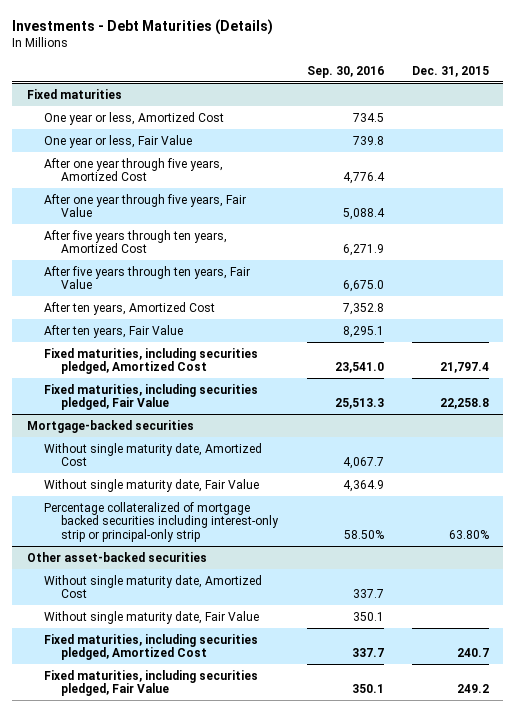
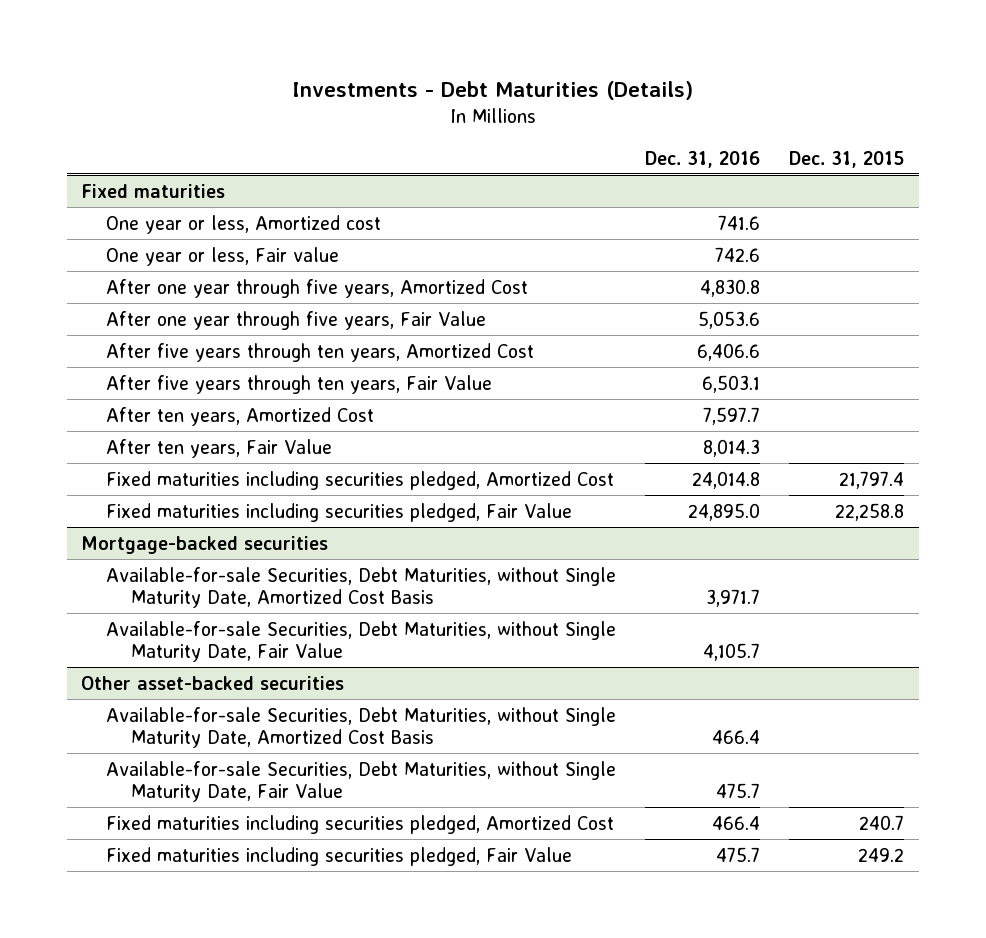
- | Sep. 30, 2016 | Dec. 31, 2015
+ | Dec. 31, 2016 | Dec. 31, 2015
@ Fixed maturities
- One year or less, Amortized Cost | 734.5 |
- One year or less, Fair Value | 739.8 |
+ One year or less, Amortized cost | 741.6 |
+ One year or less, Fair value | 742.6 |
- Fixed maturities, including securities pledged, Amortized Cost | 23,541.0 | 21,797.4
- Fixed maturities, including securities pledged, Fair Value | 25,513.3 | 22,258.8
+ Fixed maturities including securities pledged, Amortized Cost | 24,014.8 | 21,797.4
+ Fixed maturities including securities pledged, Fair Value | 24,895.0 | 22,258.8
@ Mortgage-backed securities
- Without single maturity date, Amortized Cost | 4,067.7 |
- Without single maturity date, Fair Value | 4,364.9 |
- Percentage collateralized of mortgage backed securities including interest-only strip or principal-only strip | 58.50% | 63.80%
+ Available-for-sale Securities, Debt Maturities, without Single Maturity Date, Amortized Cost Basis | 3,971.7 |
+ Available-for-sale Securities, Debt Maturities, without Single Maturity Date, Fair Value | 4,105.7 |
@ Other asset-backed securities
- Without single maturity date, Amortized Cost | 337.7 |
- Without single maturity date, Fair Value | 350.1 |
- Fixed maturities, including securities pledged, Amortized Cost | 337.7 | 240.7
- Fixed maturities, including securities pledged, Fair Value | 350.1 | 249.2
+ Available-for-sale Securities, Debt Maturities, without Single Maturity Date, Amortized Cost Basis | 466.4 |
+ Available-for-sale Securities, Debt Maturities, without Single Maturity Date, Fair Value | 475.7 |
+ Fixed maturities including securities pledged, Amortized Cost | 466.4 | 240.7
+ Fixed maturities including securities pledged, Fair Value | 475.7 | 249.2

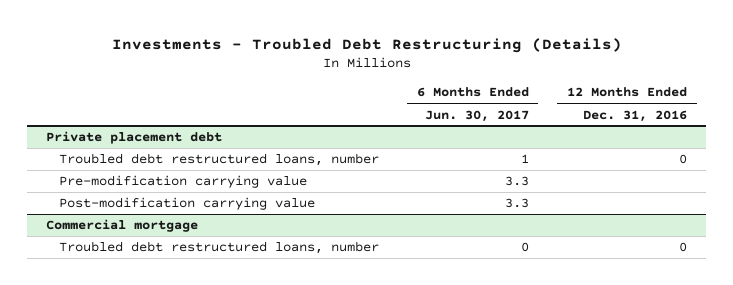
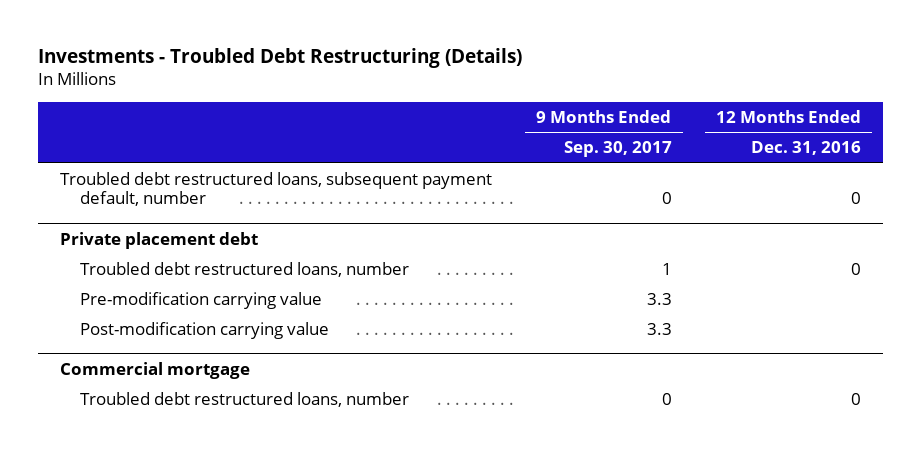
- | 6 Months Ended Jun. 30, 2017 | 12 Months Ended Dec. 31, 2016
+ | 9 Months Ended Sep. 30, 2017 | 12 Months Ended Dec. 31, 2016
+ Troubled debt restructured loans, subsequent payment default, number | 0 | 0

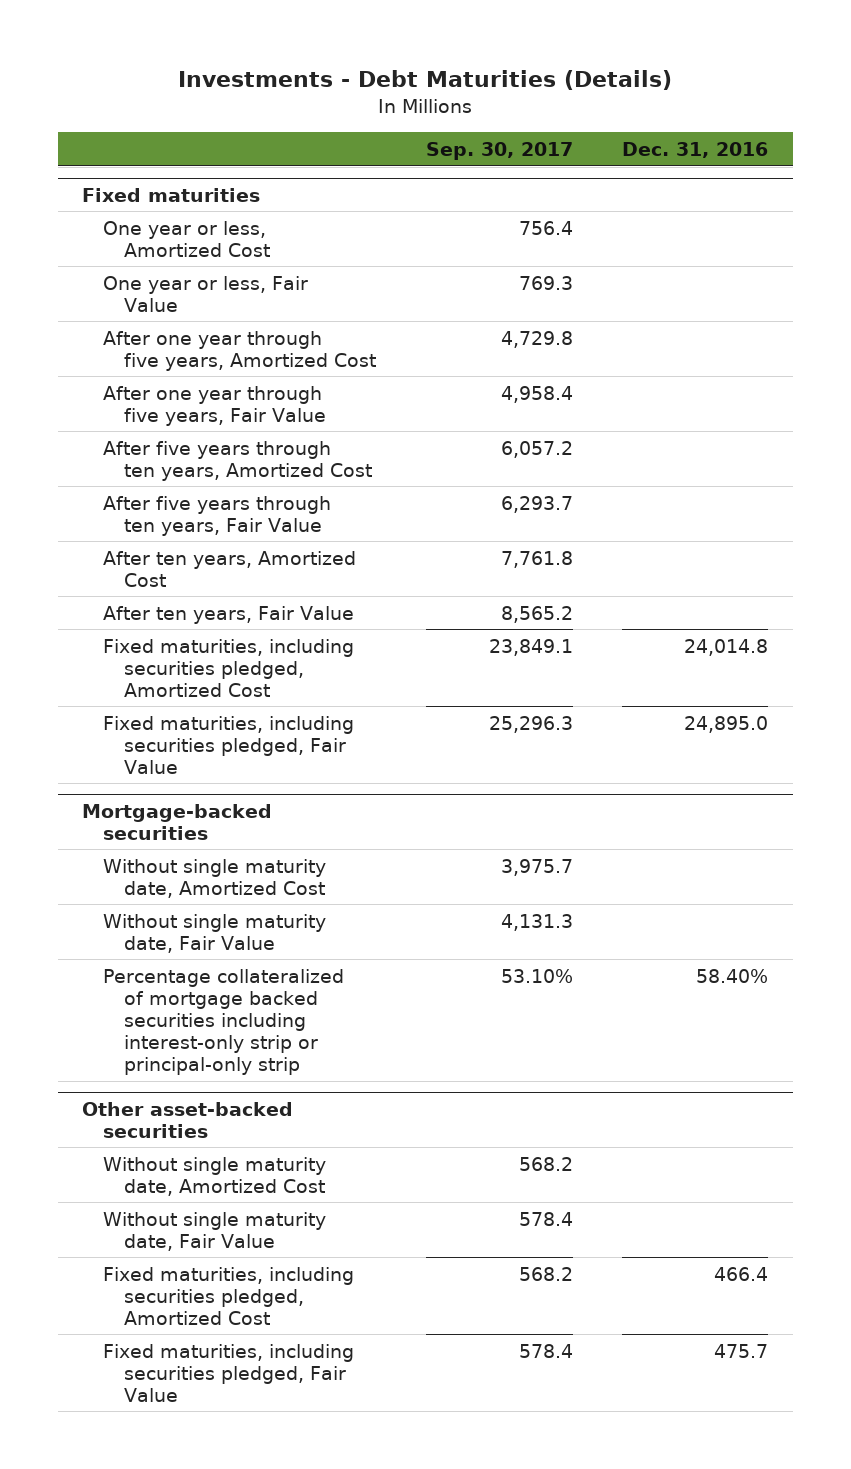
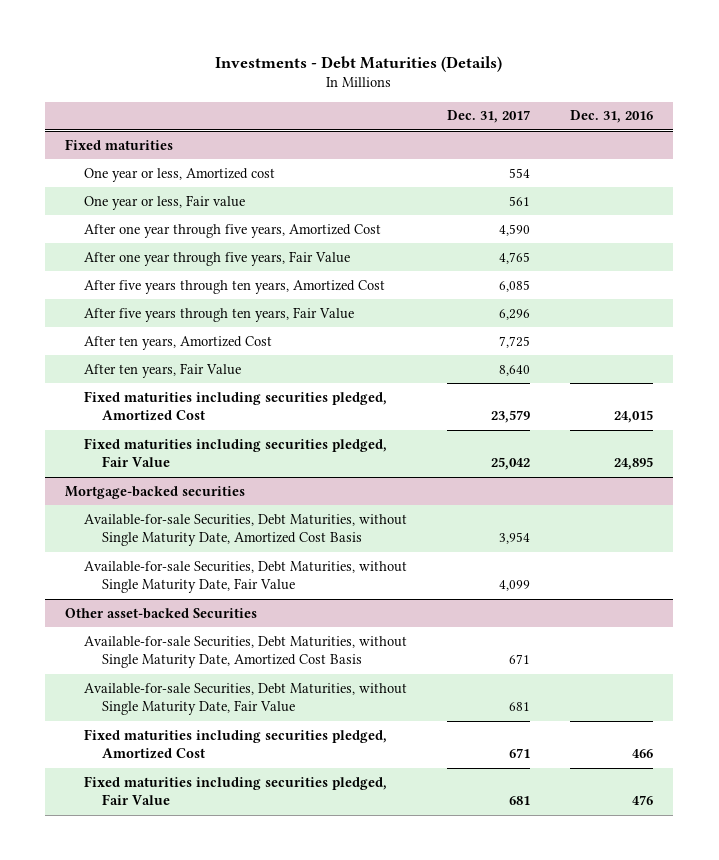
- | Sep. 30, 2017 | Dec. 31, 2016
+ | Dec. 31, 2017 | Dec. 31, 2016
@ Fixed maturities
- One year or less, Amortized Cost | 756.4 |
- One year or less, Fair Value | 769.3 |
+ One year or less, Amortized cost | 554 |
+ One year or less, Fair value | 561 |
- Fixed maturities, including securities pledged, Amortized Cost | 23,849.1 | 24,014.8
- Fixed maturities, including securities pledged, Fair Value | 25,296.3 | 24,895.0
+ Fixed maturities including securities pledged, Amortized Cost | 23,579 | 24,015
+ Fixed maturities including securities pledged, Fair Value | 25,042 | 24,895
@ Mortgage-backed securities
- Without single maturity date, Amortized Cost | 3,975.7 |
- Without single maturity date, Fair Value | 4,131.3 |
- Percentage collateralized of mortgage backed securities including interest-only strip or principal-only strip | 53.10% | 58.40%
- Other asset-backed securities
- Without single maturity date, Amortized Cost | 568.2 |
- Without single maturity date, Fair Value | 578.4 |
- Fixed maturities, including securities pledged, Amortized Cost | 568.2 | 466.4
- Fixed maturities, including securities pledged, Fair Value | 578.4 | 475.7
@ Mortgage-backed securities
+ Available-for-sale Securities, Debt Maturities, without Single Maturity Date, Amortized Cost Basis | 3,954 |
+ Available-for-sale Securities, Debt Maturities, without Single Maturity Date, Fair Value | 4,099 |
+ Other asset-backed Securities
+ Available-for-sale Securities, Debt Maturities, without Single Maturity Date, Amortized Cost Basis | 671 |
+ Available-for-sale Securities, Debt Maturities, without Single Maturity Date, Fair Value | 681 |
+ Fixed maturities including securities pledged, Amortized Cost | 671 | 466
+ Fixed maturities including securities pledged, Fair Value | 681 | 476

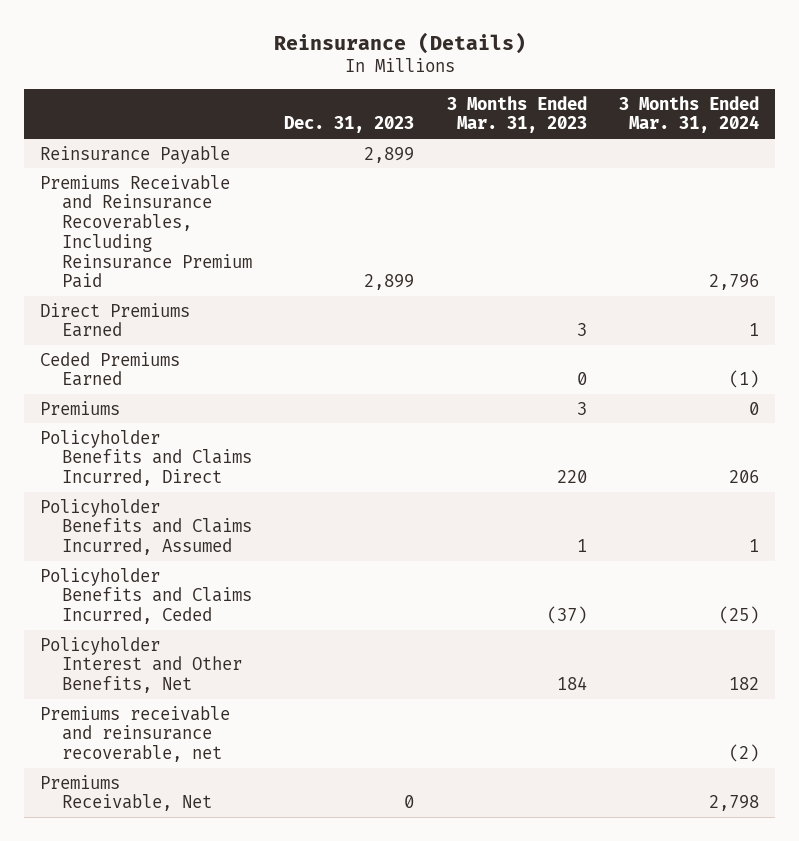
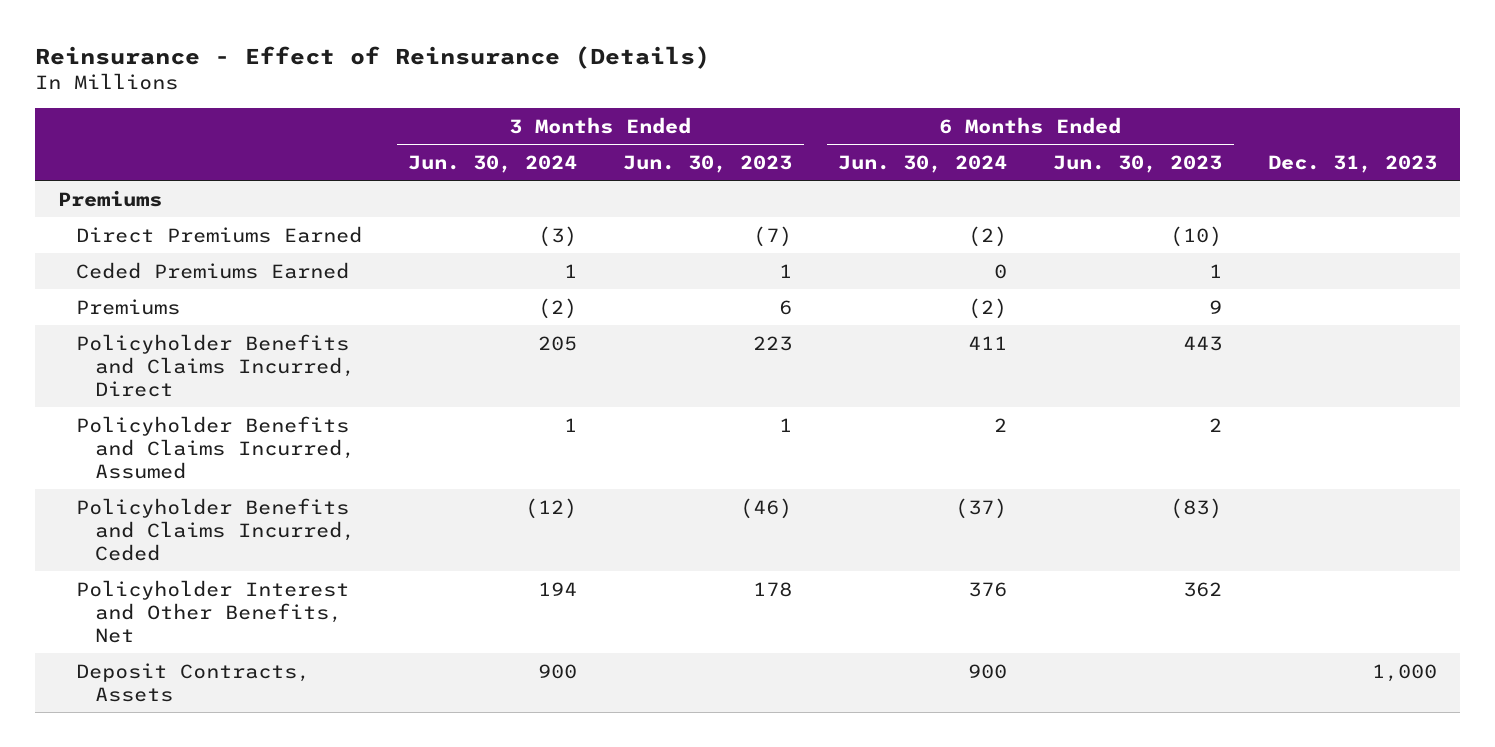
- Reinsurance (Details)
+ Reinsurance - Effect of Reinsurance (Details)
- | Dec. 31, 2023 | 3 Months Ended Mar. 31, 2023 | 3 Months Ended Mar. 31, 2024
+ | 3 Months Ended Jun. 30, 2024 | 3 Months Ended Jun. 30, 2023 | 6 Months Ended Jun. 30, 2024 | 6 Months Ended Jun. 30, 2023 | Dec. 31, 2023
- Reinsurance Payable | 2,899 | |
- Premiums Receivable and Reinsurance Recoverables, Including Reinsurance Premium Paid | 2,899 | | 2,796
+ Premiums
- Premiums receivable and reinsurance recoverable, net | | | (2)
- Premiums Receivable, Net | 0 | | 2,798
+ Deposit Contracts, Assets | 900 | | 900 | | 1,000

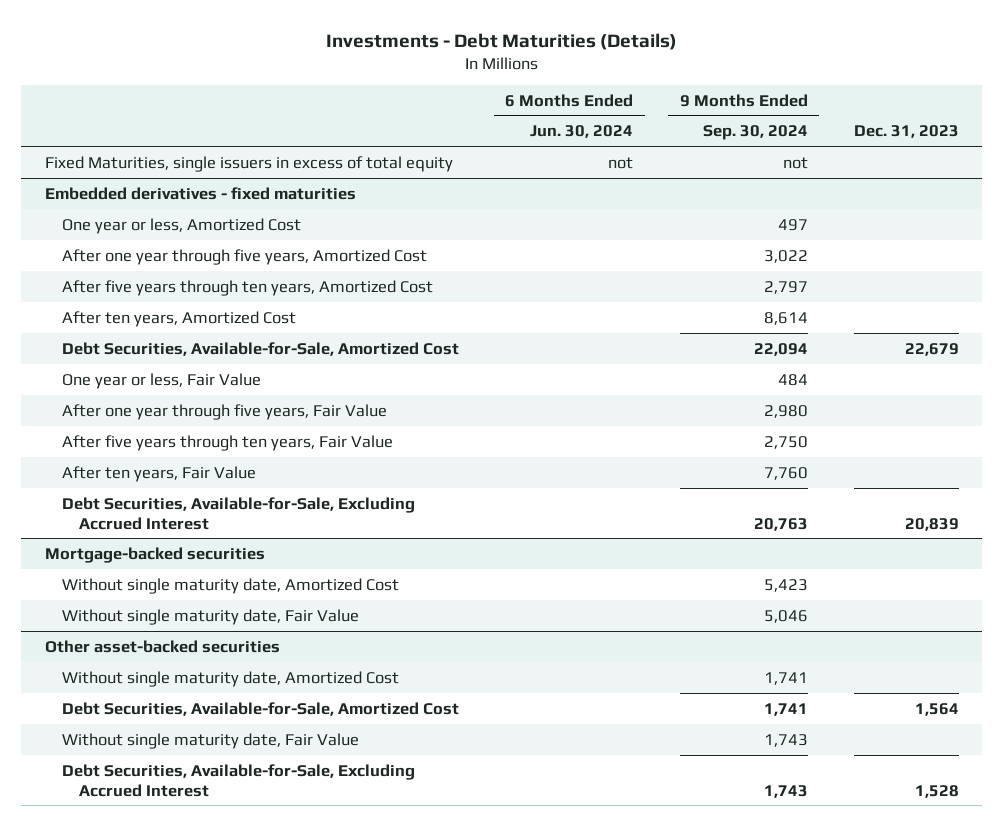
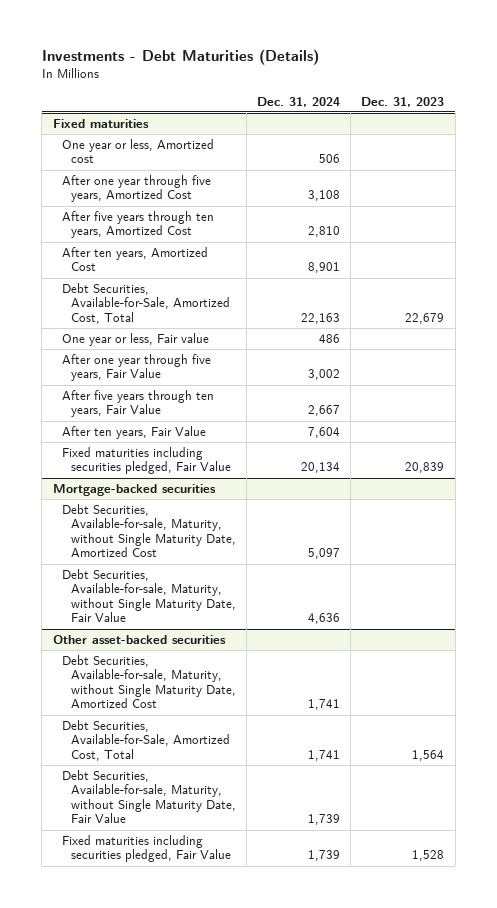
- | 6 Months Ended Jun. 30, 2024 | 9 Months Ended Sep. 30, 2024 | Dec. 31, 2023
+ | Dec. 31, 2024 | Dec. 31, 2023
- Fixed Maturities, single issuers in excess of total equity | not | not |
- Embedded derivatives - fixed maturities
- One year or less, Amortized Cost | | 497 |
+ Fixed maturities
+ One year or less, Amortized cost | 506 |
- Debt Securities, Available-for-Sale, Amortized Cost | | 22,094 | 22,679
- One year or less, Fair Value | | 484 |
+ Debt Securities, Available-for-Sale, Amortized Cost, Total | 22,163 | 22,679
+ One year or less, Fair value | 486 |
- Debt Securities, Available-for-Sale, Excluding Accrued Interest | | 20,763 | 20,839
+ Fixed maturities including securities pledged, Fair Value | 20,134 | 20,839
@ Mortgage-backed securities
- Without single maturity date, Amortized Cost | | 5,423 |
- Without single maturity date, Fair Value | | 5,046 |
+ Debt Securities, Available-for-sale, Maturity, without Single Maturity Date, Amortized Cost | 5,097 |
+ Debt Securities, Available-for-sale, Maturity, without Single Maturity Date, Fair Value | 4,636 |
@ Other asset-backed securities
- Without single maturity date, Amortized Cost | | 1,741 |
- Debt Securities, Available-for-Sale, Amortized Cost | | 1,741 | 1,564
- Without single maturity date, Fair Value | | 1,743 |
- Debt Securities, Available-for-Sale, Excluding Accrued Interest | | 1,743 | 1,528
+ Debt Securities, Available-for-sale, Maturity, without Single Maturity Date, Amortized Cost | 1,741 |
+ Debt Securities, Available-for-Sale, Amortized Cost, Total | 1,741 | 1,564
+ Debt Securities, Available-for-sale, Maturity, without Single Maturity Date, Fair Value | 1,739 |
+ Fixed maturities including securities pledged, Fair Value | 1,739 | 1,528

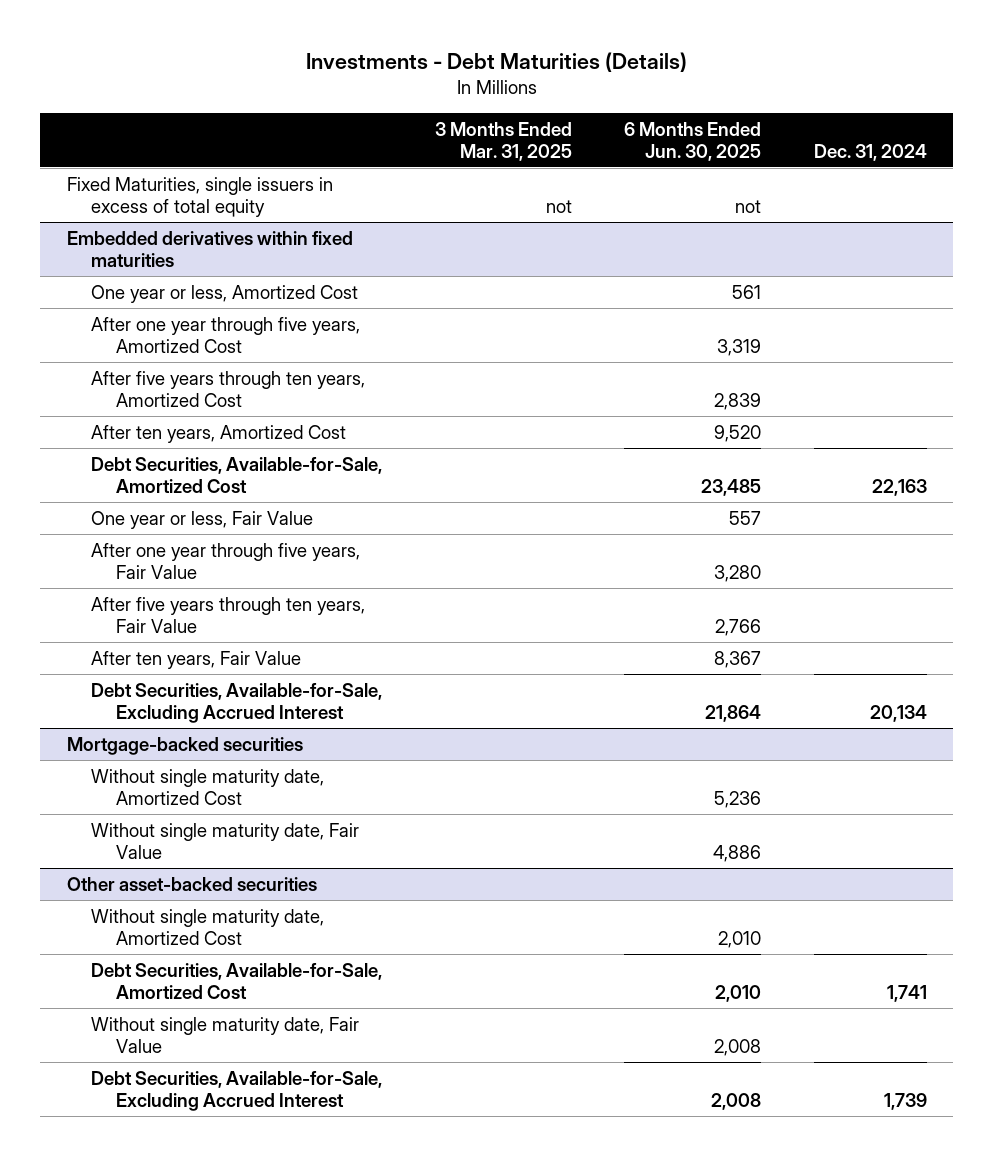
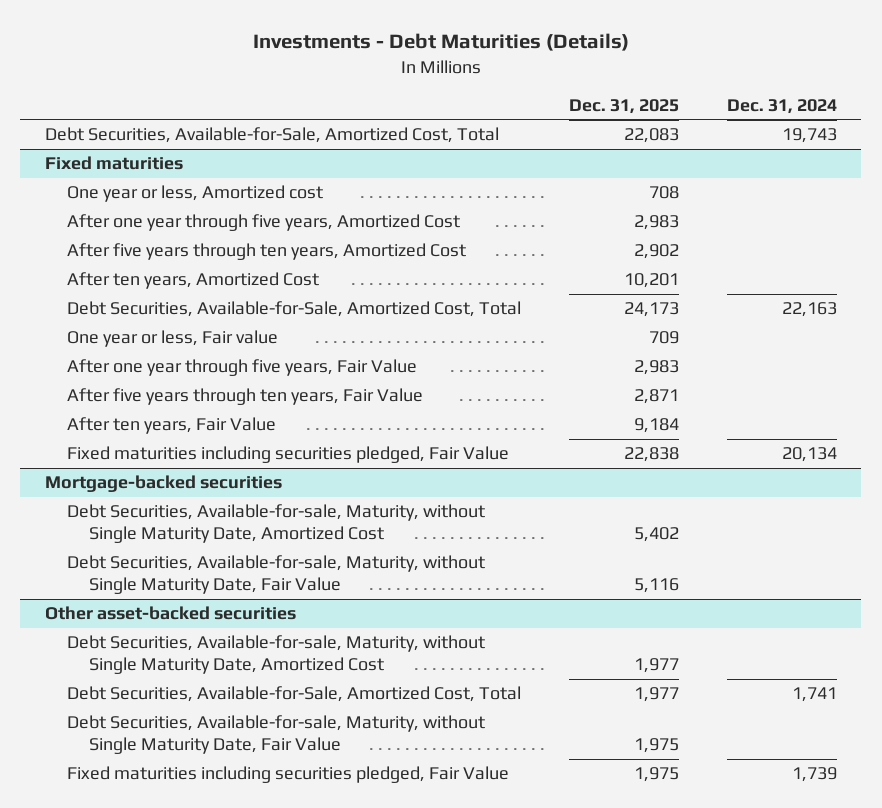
- | 3 Months Ended Mar. 31, 2025 | 6 Months Ended Jun. 30, 2025 | Dec. 31, 2024
+ | Dec. 31, 2025 | Dec. 31, 2024
- Fixed Maturities, single issuers in excess of total equity | not | not |
- Embedded derivatives within fixed maturities
- One year or less, Amortized Cost | | 561 |
+ Debt Securities, Available-for-Sale, Amortized Cost, Total | 22,083 | 19,743
+ Fixed maturities
+ One year or less, Amortized cost | 708 |
- Debt Securities, Available-for-Sale, Amortized Cost | | 23,485 | 22,163
- One year or less, Fair Value | | 557 |
+ Debt Securities, Available-for-Sale, Amortized Cost, Total | 24,173 | 22,163
+ One year or less, Fair value | 709 |
- Debt Securities, Available-for-Sale, Excluding Accrued Interest | | 21,864 | 20,134
+ Fixed maturities including securities pledged, Fair Value | 22,838 | 20,134
@ Mortgage-backed securities
- Without single maturity date, Amortized Cost | | 5,236 |
- Without single maturity date, Fair Value | | 4,886 |
+ Debt Securities, Available-for-sale, Maturity, without Single Maturity Date, Amortized Cost | 5,402 |
+ Debt Securities, Available-for-sale, Maturity, without Single Maturity Date, Fair Value | 5,116 |
@ Other asset-backed securities
- Without single maturity date, Amortized Cost | | 2,010 |
- Debt Securities, Available-for-Sale, Amortized Cost | | 2,010 | 1,741
- Without single maturity date, Fair Value | | 2,008 |
- Debt Securities, Available-for-Sale, Excluding Accrued Interest | | 2,008 | 1,739
+ Debt Securities, Available-for-sale, Maturity, without Single Maturity Date, Amortized Cost | 1,977 |
+ Debt Securities, Available-for-Sale, Amortized Cost, Total | 1,977 | 1,741
+ Debt Securities, Available-for-sale, Maturity, without Single Maturity Date, Fair Value | 1,975 |
+ Fixed maturities including securities pledged, Fair Value | 1,975 | 1,739

